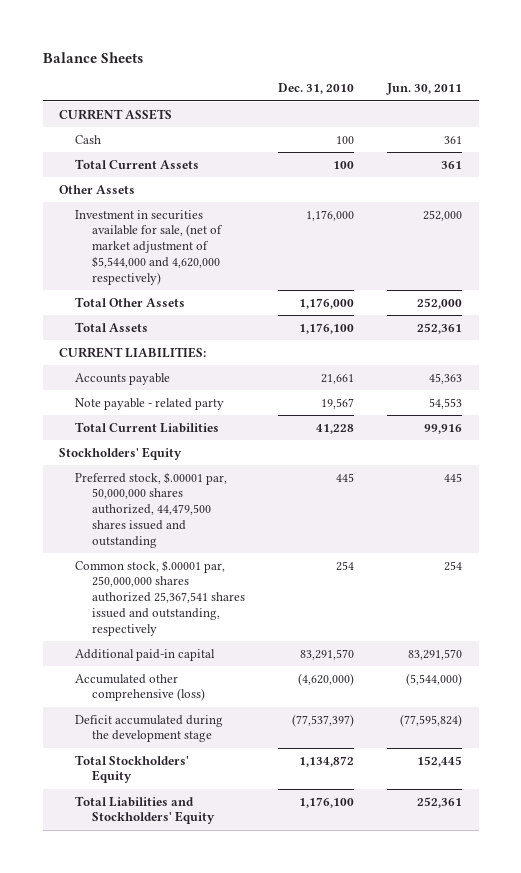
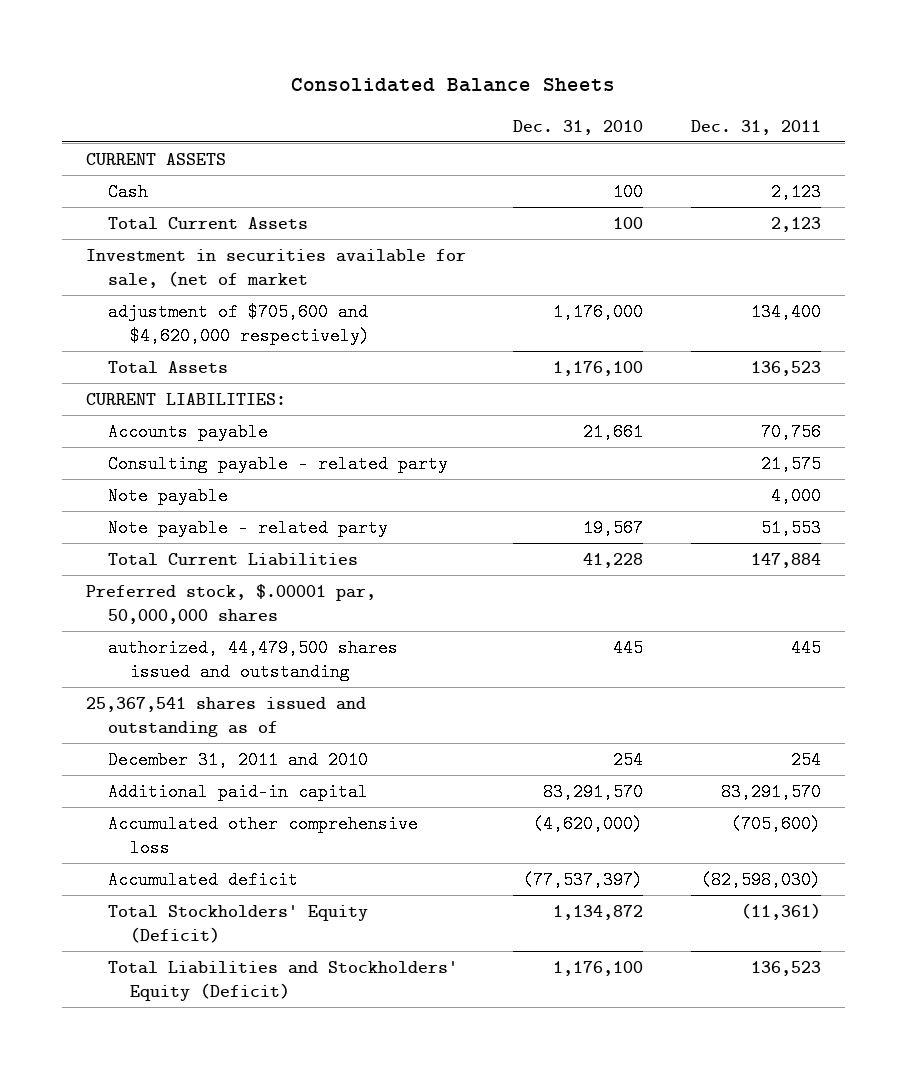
- Balance Sheets
+ Consolidated Balance Sheets
- | Dec. 31, 2010 | Jun. 30, 2011
+ | Dec. 31, 2010 | Dec. 31, 2011
- Other Assets
- Investment in securities available for sale, (net of market adjustment of $5,544,000 and 4,620,000 respectively) | 1,176,000 | 252,000
- Total Other Assets | 1,176,000 | 252,000
+ Investment in securities available for sale, (net of market
+ adjustment of $705,600 and $4,620,000 respectively) | 1,176,000 | 134,400
+ Consulting payable - related party | | 21,575
+ Note payable | | 4,000
- Stockholders' Equity
- Preferred stock, $.00001 par, 50,000,000 shares authorized, 44,479,500 shares issued and outstanding | 445 | 445
- Common stock, $.00001 par, 250,000,000 shares authorized 25,367,541 shares issued and outstanding, respectively | 254 | 254
+ Preferred stock, $.00001 par, 50,000,000 shares
+ authorized, 44,479,500 shares issued and outstanding | 445 | 445
+ 25,367,541 shares issued and outstanding as of
+ December 31, 2011 and 2010 | 254 | 254
- Accumulated other comprehensive (loss) | (4,620,000) | (5,544,000)
- Deficit accumulated during the development stage | (77,537,397) | (77,595,824)
- Total Stockholders' Equity | 1,134,872 | 152,445
- Total Liabilities and Stockholders' Equity | 1,176,100 | 252,361
+ Accumulated other comprehensive loss | (4,620,000) | (705,600)
+ Accumulated deficit | (77,537,397) | (82,598,030)
+ Total Stockholders' Equity (Deficit) | 1,134,872 | (11,361)
+ Total Liabilities and Stockholders' Equity (Deficit) | 1,176,100 | 136,523

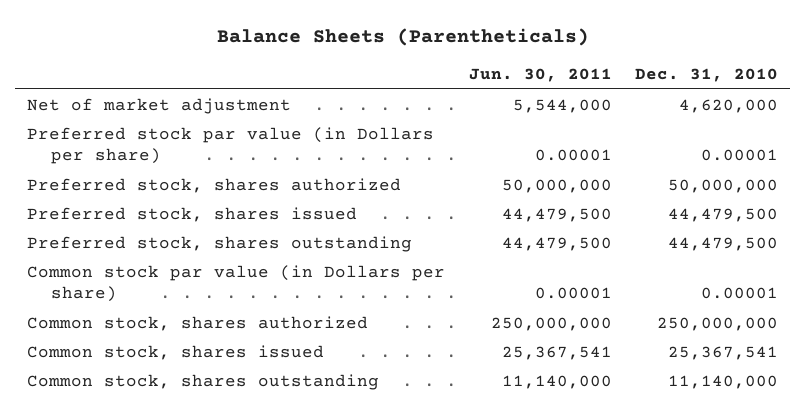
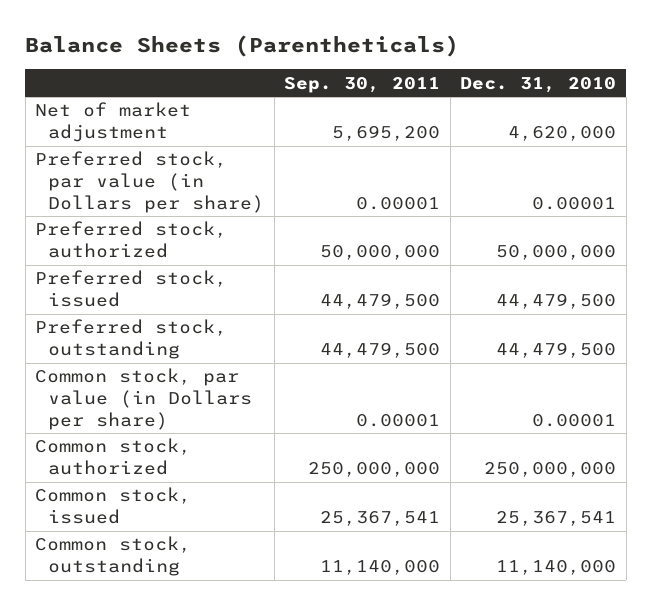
- | Jun. 30, 2011 | Dec. 31, 2010
+ | Sep. 30, 2011 | Dec. 31, 2010
- Preferred stock par value (in Dollars per share) | 0.00001 | 0.00001
- Preferred stock, shares authorized | 50,000,000 | 50,000,000
- Preferred stock, shares issued | 44,479,500 | 44,479,500
- Preferred stock, shares outstanding | 44,479,500 | 44,479,500
- Common stock par value (in Dollars per share) | 0.00001 | 0.00001
- Common stock, shares authorized | 250,000,000 | 250,000,000
- Common stock, shares issued | 25,367,541 | 25,367,541
- Common stock, shares outstanding | 11,140,000 | 11,140,000
+ Preferred stock, par value (in Dollars per share) | 0.00001 | 0.00001
+ Preferred stock, authorized | 50,000,000 | 50,000,000
+ Preferred stock, issued | 44,479,500 | 44,479,500
+ Preferred stock, outstanding | 44,479,500 | 44,479,500
+ Common stock, par value (in Dollars per share) | 0.00001 | 0.00001
+ Common stock, authorized | 250,000,000 | 250,000,000
+ Common stock, issued | 25,367,541 | 25,367,541
+ Common stock, outstanding | 11,140,000 | 11,140,000

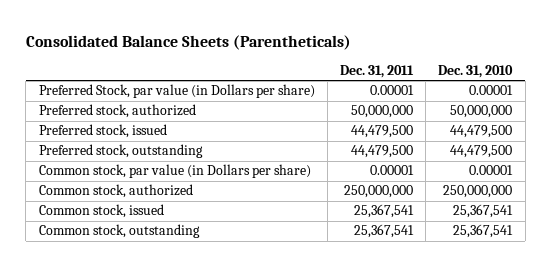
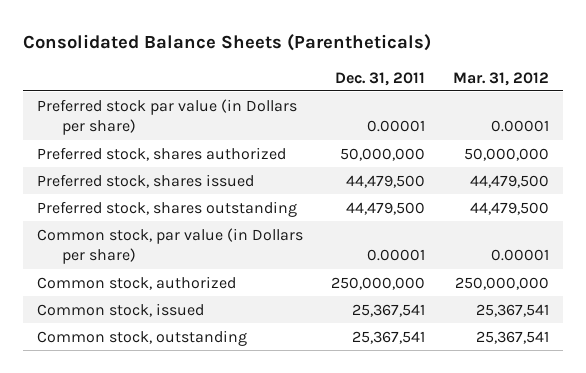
- | Dec. 31, 2011 | Dec. 31, 2010
+ | Dec. 31, 2011 | Mar. 31, 2012
- Preferred Stock, par value (in Dollars per share) | 0.00001 | 0.00001
- Preferred stock, authorized | 50,000,000 | 50,000,000
- Preferred stock, issued | 44,479,500 | 44,479,500
- Preferred stock, outstanding | 44,479,500 | 44,479,500
+ Preferred stock par value (in Dollars per share) | 0.00001 | 0.00001
+ Preferred stock, shares authorized | 50,000,000 | 50,000,000
+ Preferred stock, shares issued | 44,479,500 | 44,479,500
+ Preferred stock, shares outstanding | 44,479,500 | 44,479,500

